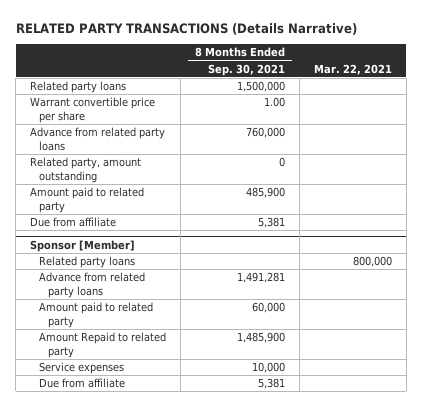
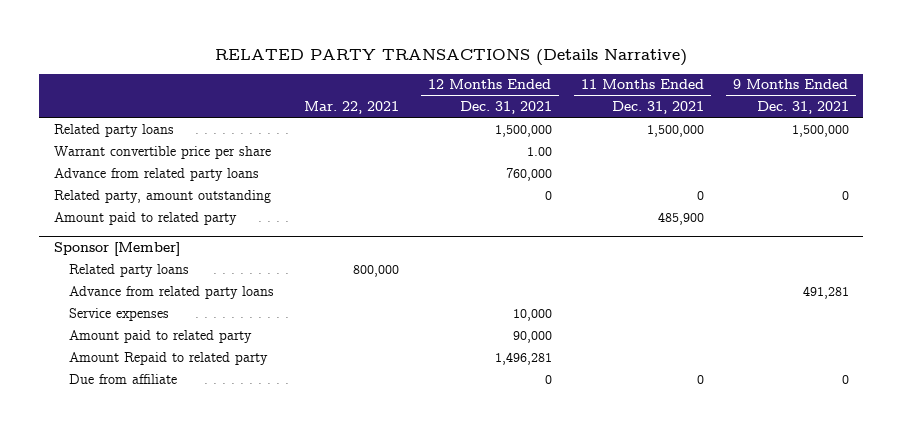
- | 8 Months Ended Sep. 30, 2021 | Mar. 22, 2021
+ | Mar. 22, 2021 | 12 Months Ended Dec. 31, 2021 | 11 Months Ended Dec. 31, 2021 | 9 Months Ended Dec. 31, 2021
- Due from affiliate | 5,381 |
@ Sponsor [Member]
moved up: Service expenses | | 10,000 | |

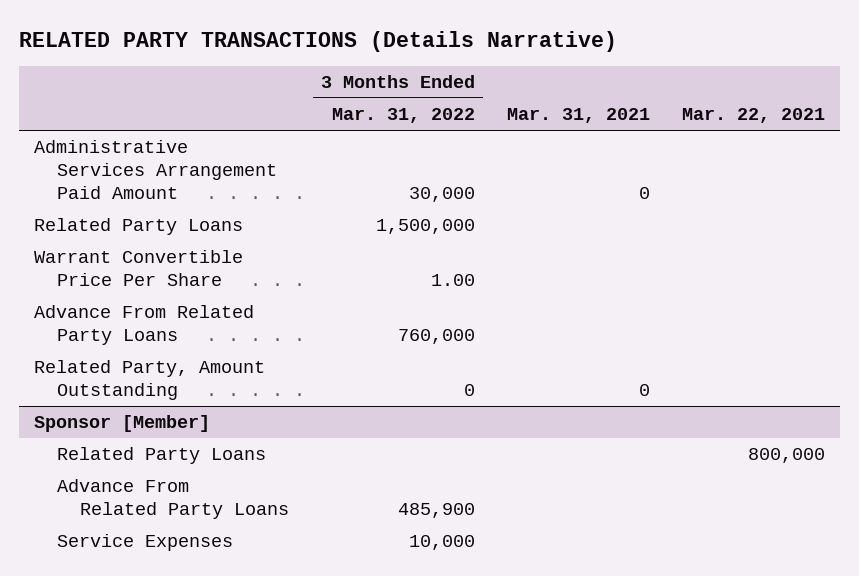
- | Mar. 22, 2021 | 12 Months Ended Dec. 31, 2021 | 11 Months Ended Dec. 31, 2021 | 9 Months Ended Dec. 31, 2021
+ | 3 Months Ended Mar. 31, 2022 | Mar. 31, 2021 | Mar. 22, 2021
- Related party loans | | 1,500,000 | 1,500,000 | 1,500,000
- Warrant convertible price per share | | 1.00 | |
- Advance from related party loans | | 760,000 | |
- Related party, amount outstanding | | 0 | 0 | 0
- Amount paid to related party | | | 485,900 |
+ Administrative Services Arrangement Paid Amount | 30,000 | 0 |
+ Related Party Loans | 1,500,000 | |
+ Warrant Convertible Price Per Share | 1.00 | |
+ Advance From Related Party Loans | 760,000 | |
+ Related Party, Amount Outstanding | 0 | 0 |
@ Sponsor [Member]
- Related party loans | 800,000 | | |
- Advance from related party loans | | | | 491,281
- Service expenses | | 10,000 | |
- Amount paid to related party | | 90,000 | |
- Amount Repaid to related party | | 1,496,281 | |
- Due from affiliate | | 0 | 0 | 0
+ Related Party Loans | | | 800,000
+ Advance From Related Party Loans | 485,900 | |
+ Service Expenses | 10,000 | |

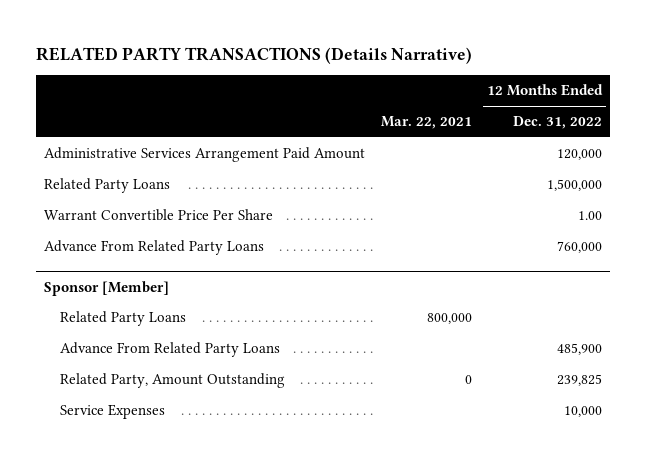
- | 3 Months Ended Mar. 31, 2022 | Mar. 31, 2021 | Mar. 22, 2021
+ | Mar. 22, 2021 | 12 Months Ended Dec. 31, 2022
- Related Party, Amount Outstanding | 0 | 0 |
@ Sponsor [Member]
+ Related Party, Amount Outstanding | 0 | 239,825

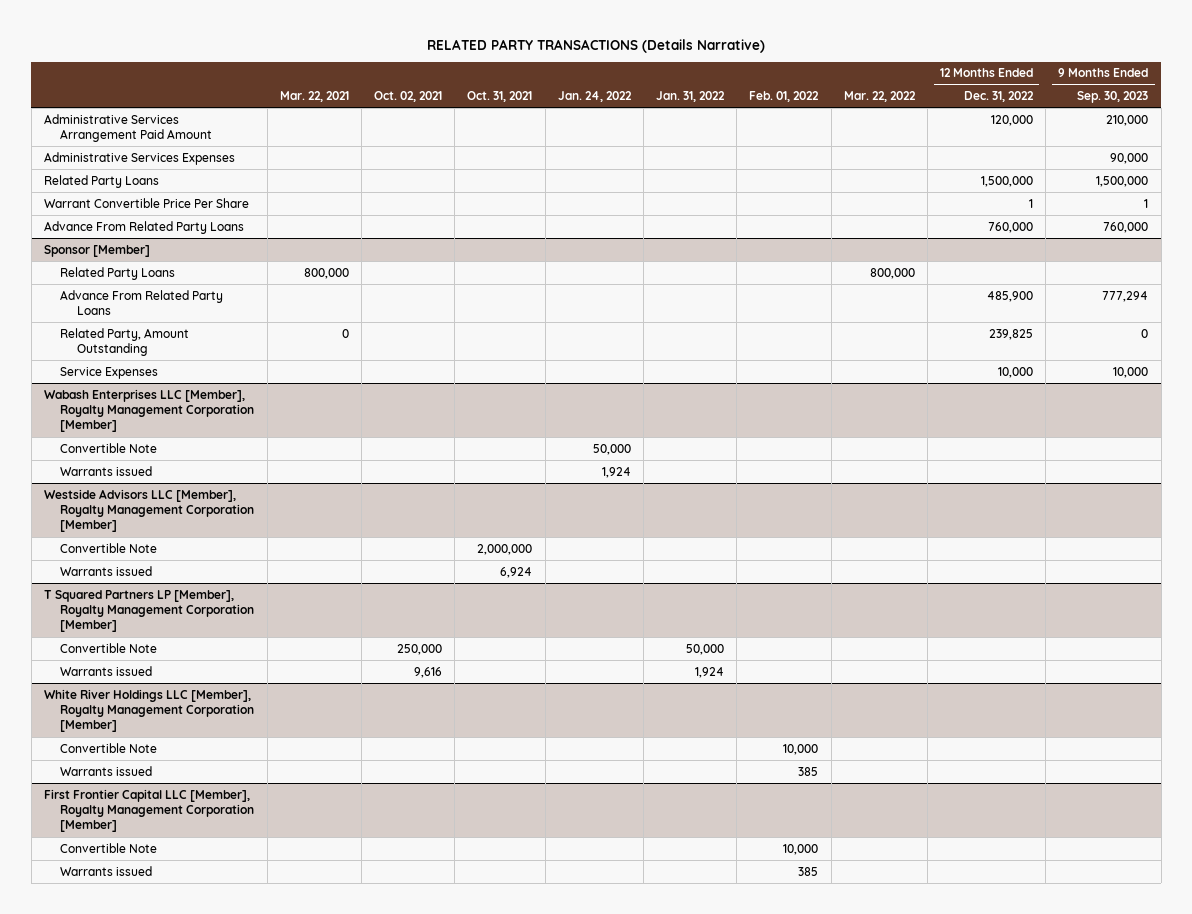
- | Mar. 22, 2021 | 12 Months Ended Dec. 31, 2022
+ | Mar. 22, 2021 | Oct. 02, 2021 | Oct. 31, 2021 | Jan. 24, 2022 | Jan. 31, 2022 | Feb. 01, 2022 | Mar. 22, 2022 | 12 Months Ended Dec. 31, 2022 | 9 Months Ended Sep. 30, 2023
+ Administrative Services Expenses | | | | | | | | | 90,000
- Warrant Convertible Price Per Share | | 1.00
+ Warrant Convertible Price Per Share | | | | | | | | 1 | 1
+ Wabash Enterprises LLC [Member], Royalty Management Corporation [Member]
+ Convertible Note | | | | 50,000 | | | | |
+ Warrants issued | | | | 1,924 | | | | |
+ Westside Advisors LLC [Member], Royalty Management Corporation [Member]
+ Convertible Note | | | 2,000,000 | | | | | |
+ Warrants issued | | | 6,924 | | | | | |
+ T Squared Partners LP [Member], Royalty Management Corporation [Member]
+ Convertible Note | | 250,000 | | | 50,000 | | | |
+ Warrants issued | | 9,616 | | | 1,924 | | | |
+ White River Holdings LLC [Member], Royalty Management Corporation [Member]
+ Convertible Note | | | | | | 10,000 | | |
+ Warrants issued | | | | | | 385 | | |
+ First Frontier Capital LLC [Member], Royalty Management Corporation [Member]
+ Convertible Note | | | | | | 10,000 | | |
+ Warrants issued | | | | | | 385 | | |

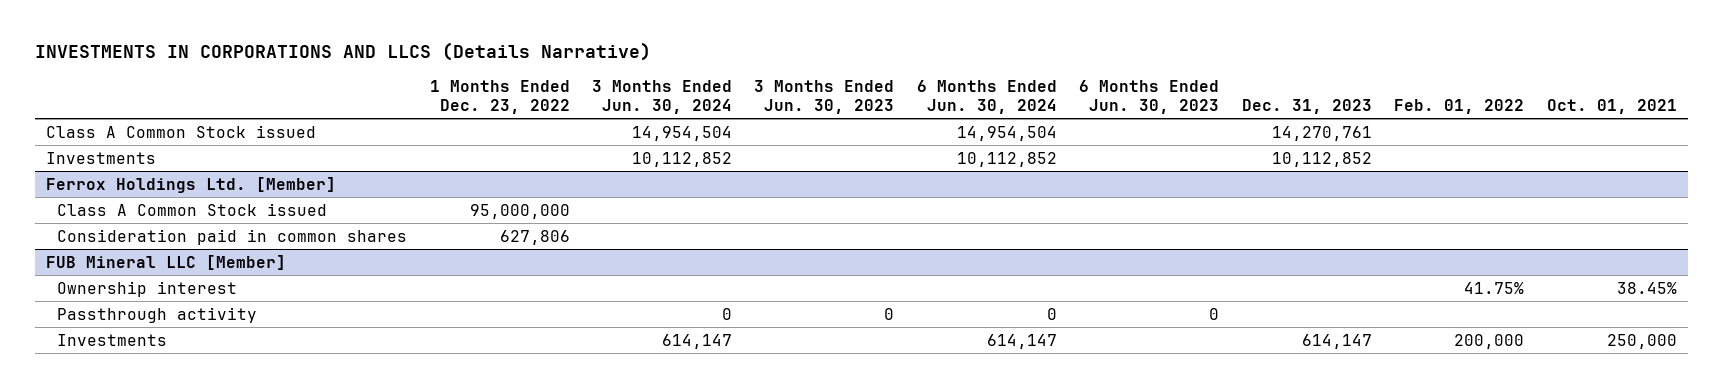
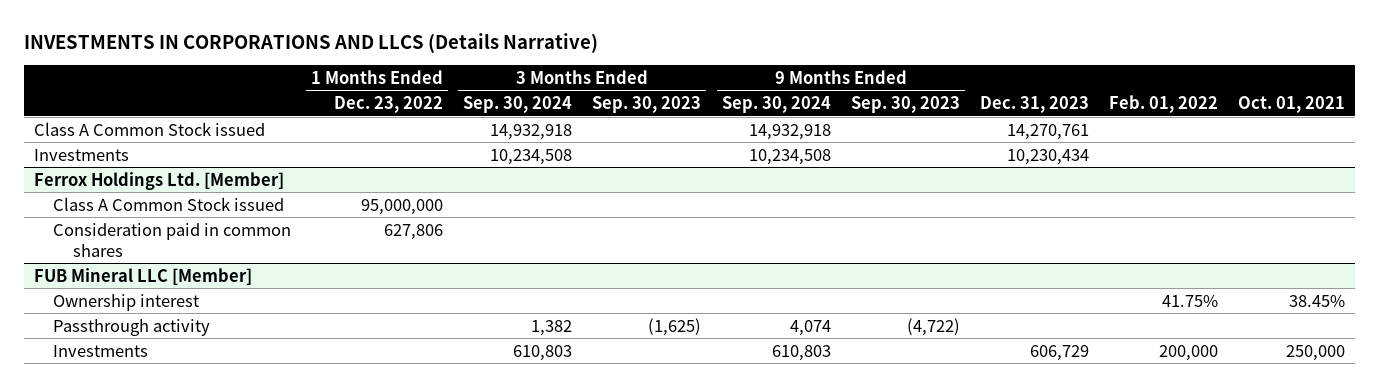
- | 1 Months Ended Dec. 23, 2022 | 3 Months Ended Jun. 30, 2024 | 3 Months Ended Jun. 30, 2023 | 6 Months Ended Jun. 30, 2024 | 6 Months Ended Jun. 30, 2023 | Dec. 31, 2023 | Feb. 01, 2022 | Oct. 01, 2021
+ | 1 Months Ended Dec. 23, 2022 | 3 Months Ended Sep. 30, 2024 | 3 Months Ended Sep. 30, 2023 | 9 Months Ended Sep. 30, 2024 | 9 Months Ended Sep. 30, 2023 | Dec. 31, 2023 | Feb. 01, 2022 | Oct. 01, 2021
- Investments | | 10,112,852 | | 10,112,852 | | 10,112,852 | |
+ Investments | | 10,234,508 | | 10,234,508 | | 10,230,434 | |
@ FUB Mineral LLC [Member]
- Investments | | 614,147 | | 614,147 | | 614,147 | 200,000 | 250,000
+ Investments | | 610,803 | | 610,803 | | 606,729 | 200,000 | 250,000

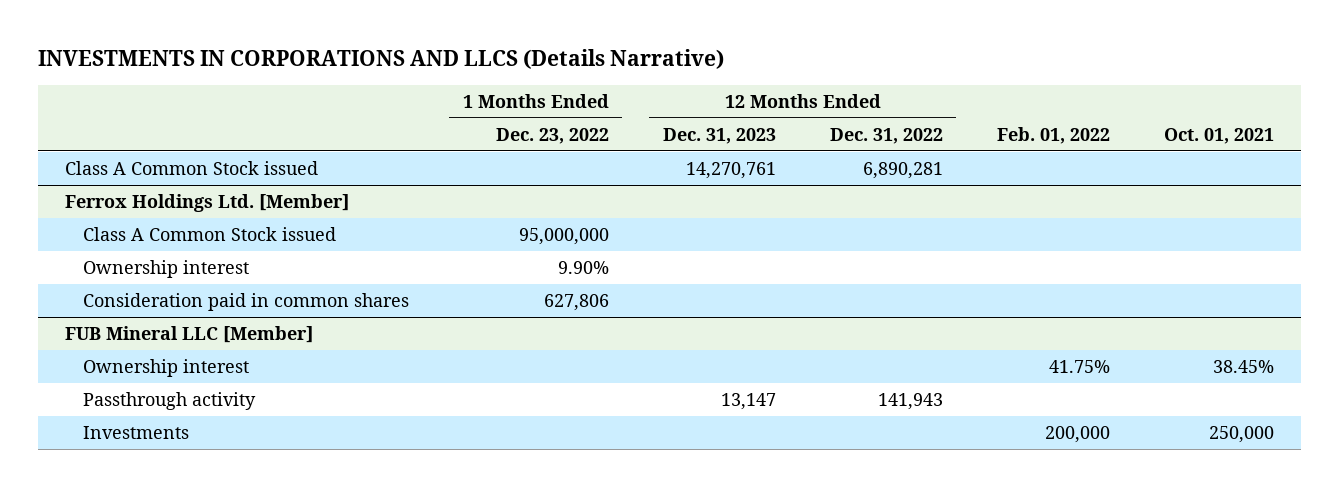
- | 1 Months Ended Dec. 23, 2022 | 3 Months Ended Sep. 30, 2024 | 3 Months Ended Sep. 30, 2023 | 9 Months Ended Sep. 30, 2024 | 9 Months Ended Sep. 30, 2023 | Dec. 31, 2023 | Feb. 01, 2022 | Oct. 01, 2021
+ | 1 Months Ended Dec. 23, 2022 | 12 Months Ended Dec. 31, 2023 | 12 Months Ended Dec. 31, 2022 | Feb. 01, 2022 | Oct. 01, 2021
- Investments | | 10,234,508 | | 10,234,508 | | 10,230,434 | |
@ Ferrox Holdings Ltd. [Member]
+ Ownership interest | 9.90% | | | |

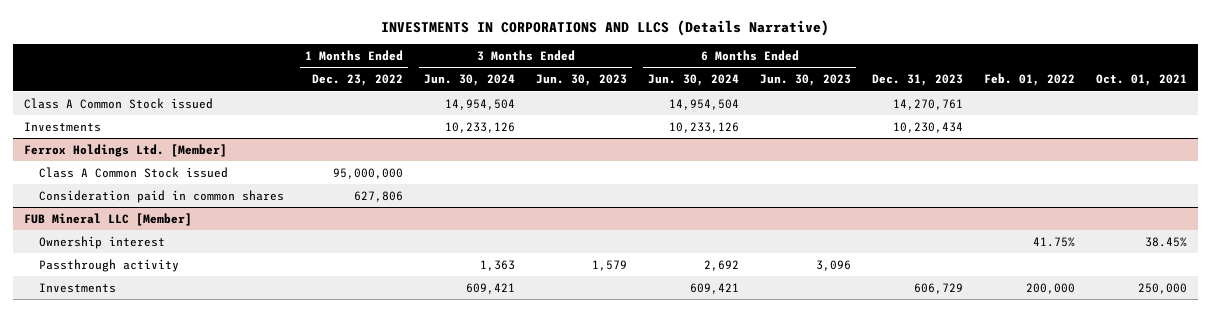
- | 1 Months Ended Dec. 23, 2022 | 12 Months Ended Dec. 31, 2023 | 12 Months Ended Dec. 31, 2022 | Feb. 01, 2022 | Oct. 01, 2021
+ | 1 Months Ended Dec. 23, 2022 | 3 Months Ended Jun. 30, 2024 | 3 Months Ended Jun. 30, 2023 | 6 Months Ended Jun. 30, 2024 | 6 Months Ended Jun. 30, 2023 | Dec. 31, 2023 | Feb. 01, 2022 | Oct. 01, 2021
+ Investments | | 10,233,126 | | 10,233,126 | | 10,230,434 | |
@ Ferrox Holdings Ltd. [Member]
- Ownership interest | 9.90% | | | |

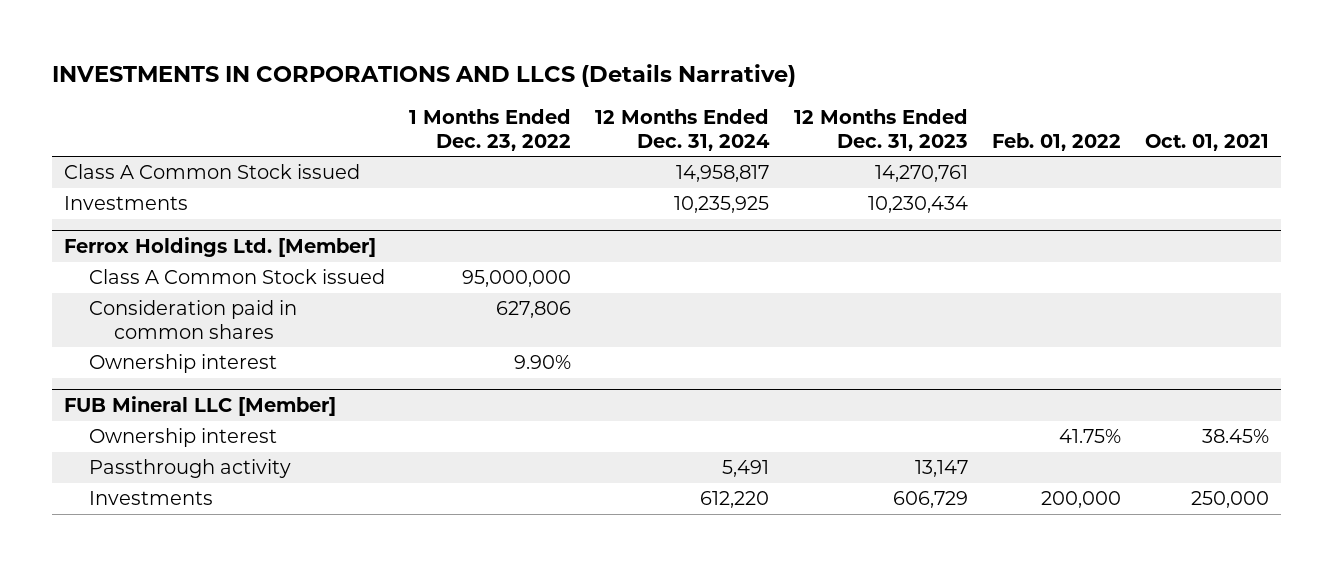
- | 1 Months Ended Dec. 23, 2022 | 3 Months Ended Jun. 30, 2024 | 3 Months Ended Jun. 30, 2023 | 6 Months Ended Jun. 30, 2024 | 6 Months Ended Jun. 30, 2023 | Dec. 31, 2023 | Feb. 01, 2022 | Oct. 01, 2021
+ | 1 Months Ended Dec. 23, 2022 | 12 Months Ended Dec. 31, 2024 | 12 Months Ended Dec. 31, 2023 | Feb. 01, 2022 | Oct. 01, 2021
@ Ferrox Holdings Ltd. [Member]
+ Ownership interest | 9.90% | | | |

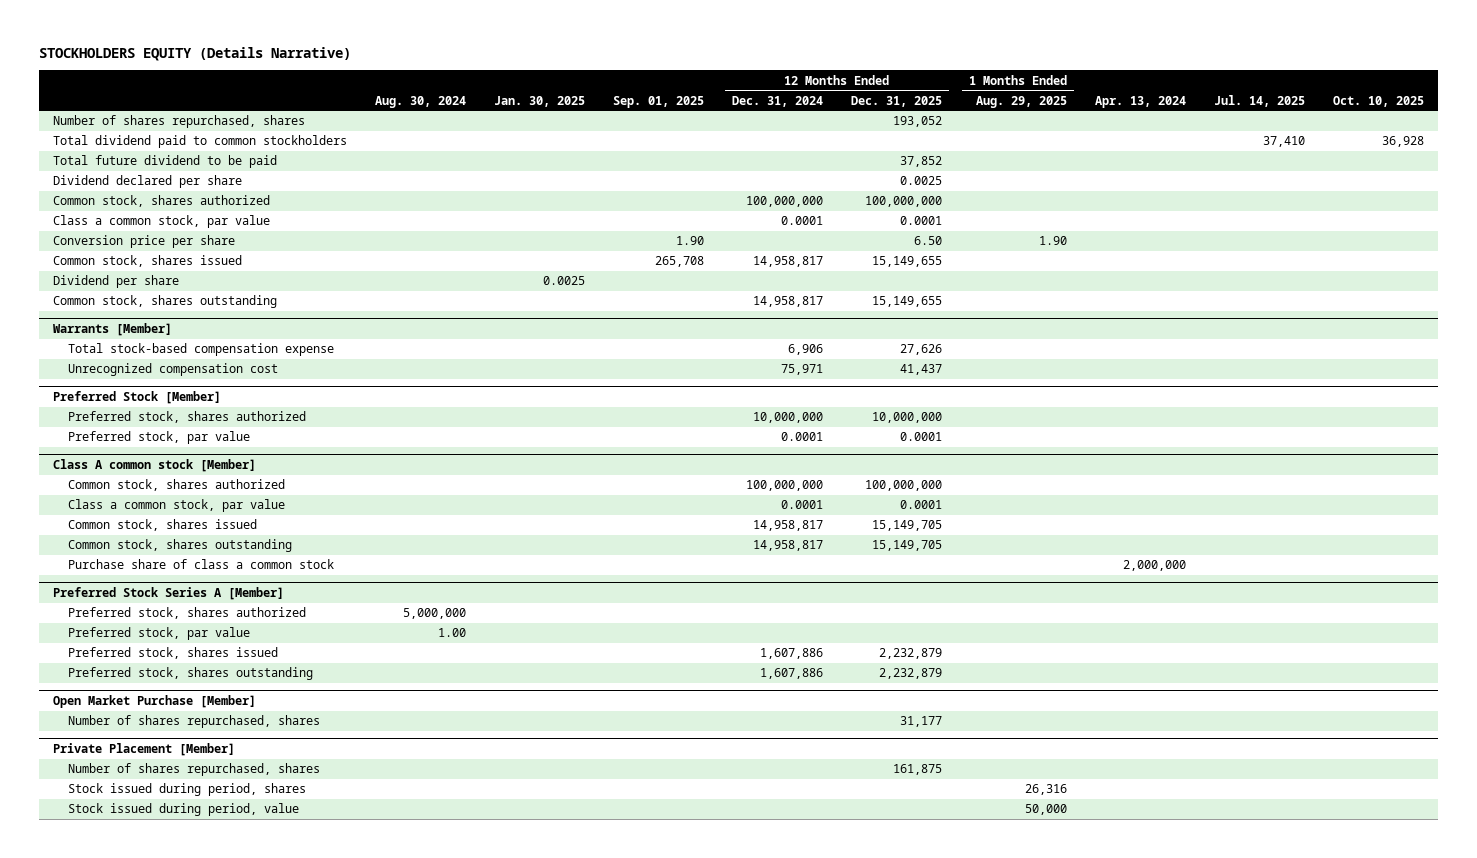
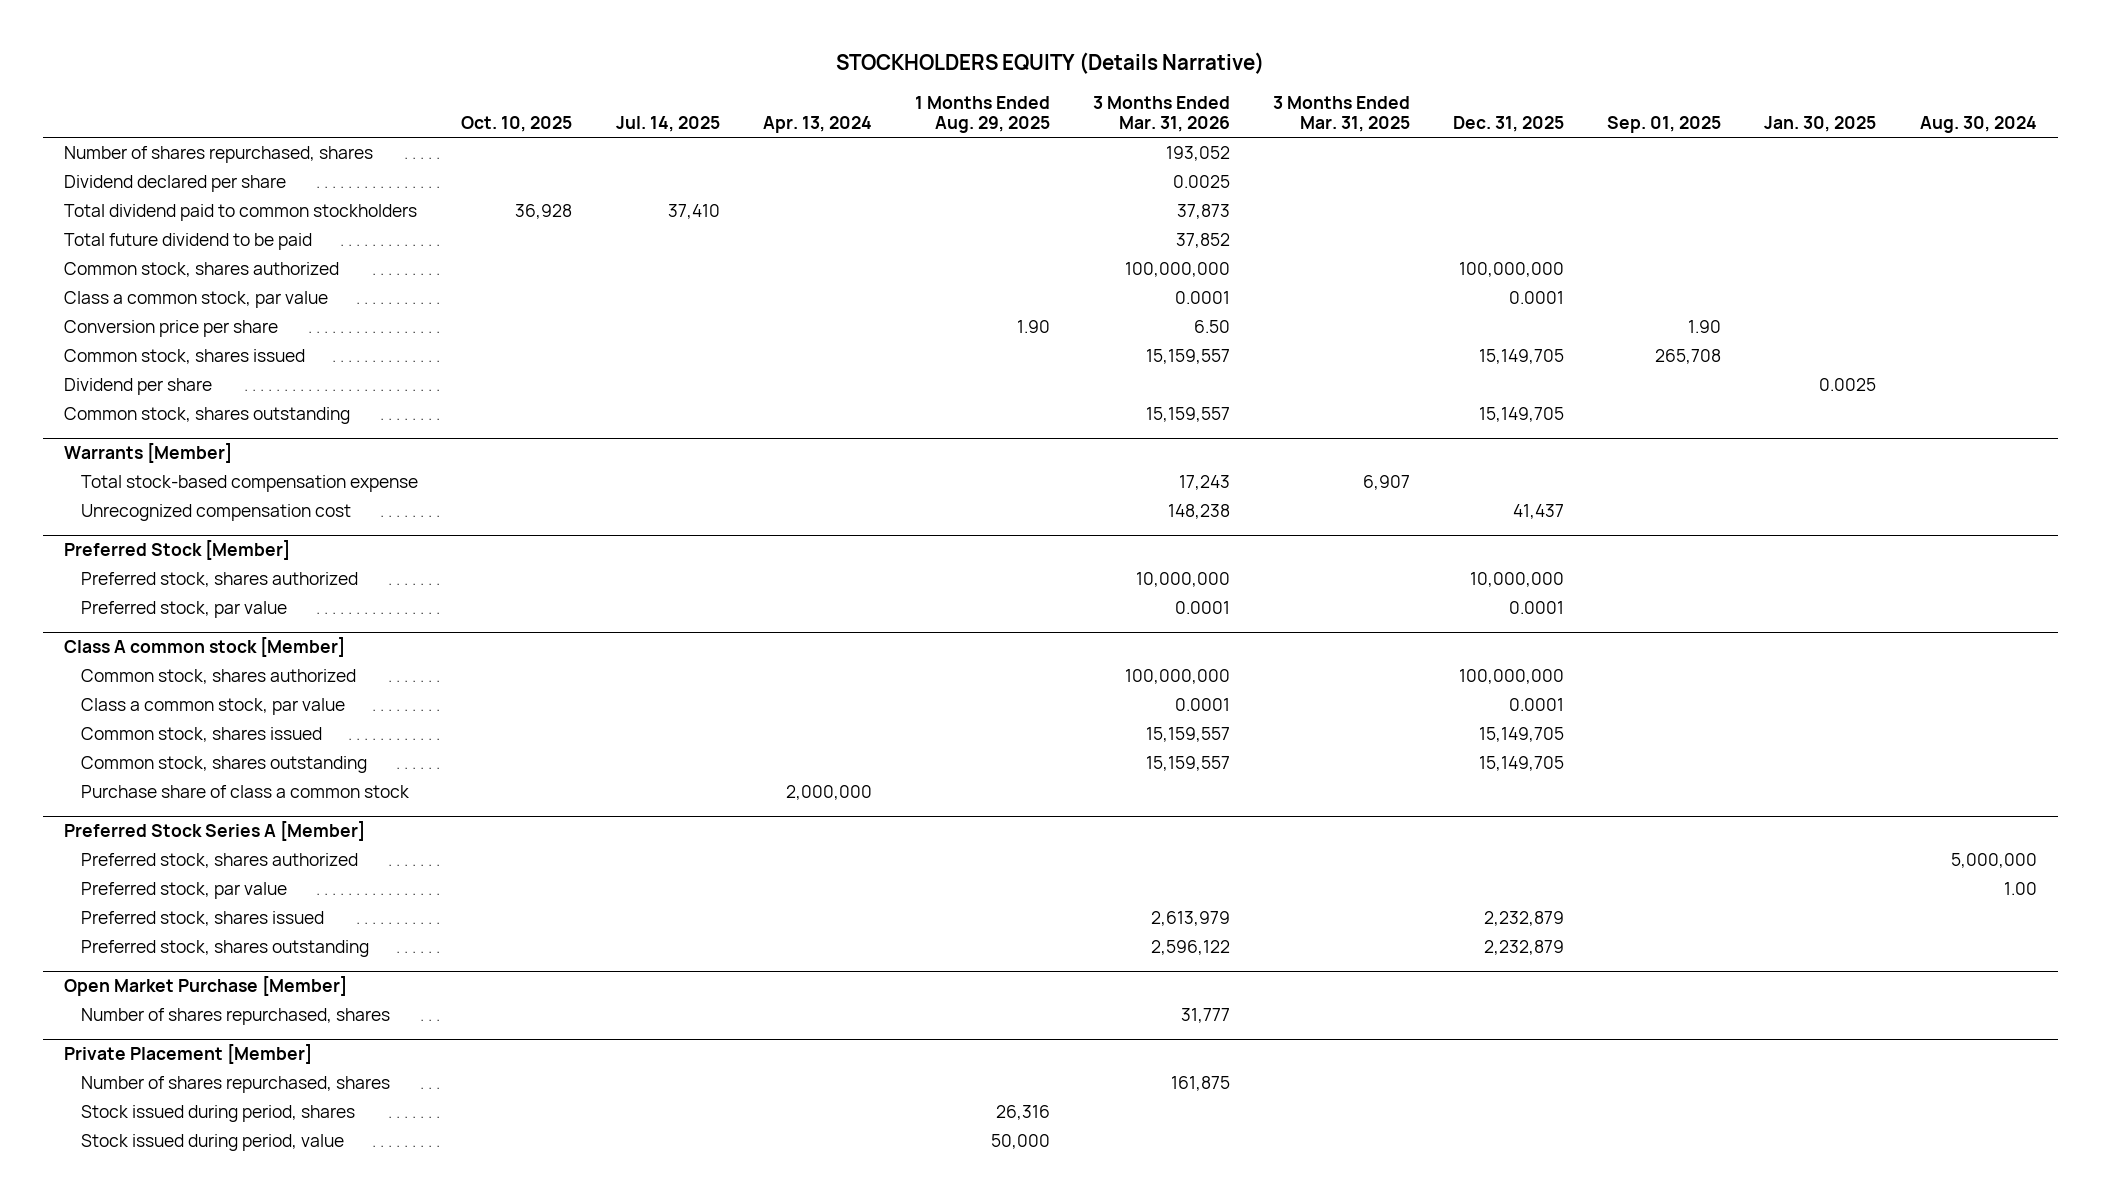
- | Aug. 30, 2024 | Jan. 30, 2025 | Sep. 01, 2025 | 12 Months Ended Dec. 31, 2024 | 12 Months Ended Dec. 31, 2025 | 1 Months Ended Aug. 29, 2025 | Apr. 13, 2024 | Jul. 14, 2025 | Oct. 10, 2025
+ | Oct. 10, 2025 | Jul. 14, 2025 | Apr. 13, 2024 | 1 Months Ended Aug. 29, 2025 | 3 Months Ended Mar. 31, 2026 | 3 Months Ended Mar. 31, 2025 | Dec. 31, 2025 | Sep. 01, 2025 | Jan. 30, 2025 | Aug. 30, 2024
moved up: Dividend declared per share | | | | | 0.0025 | | | | |

